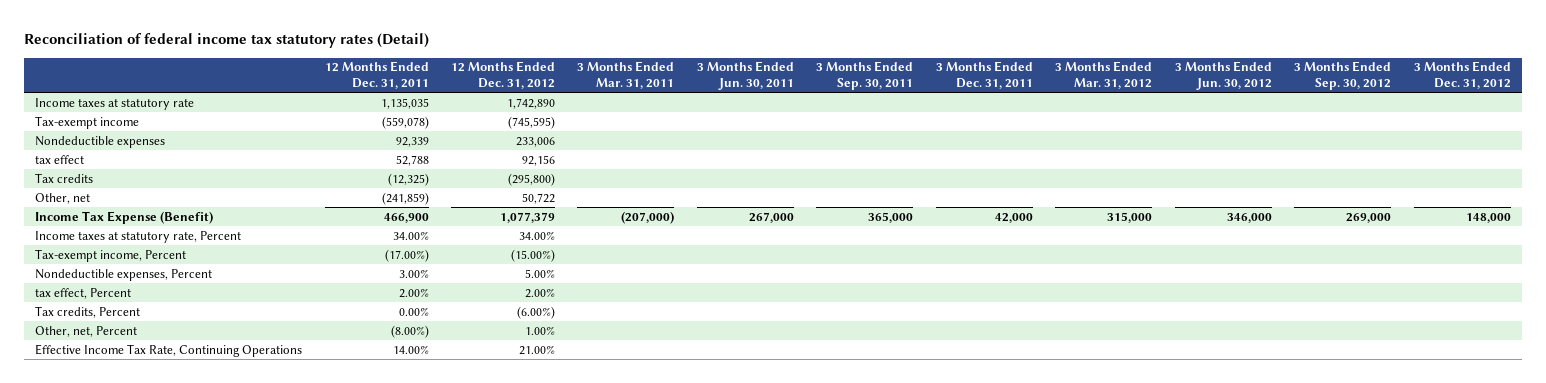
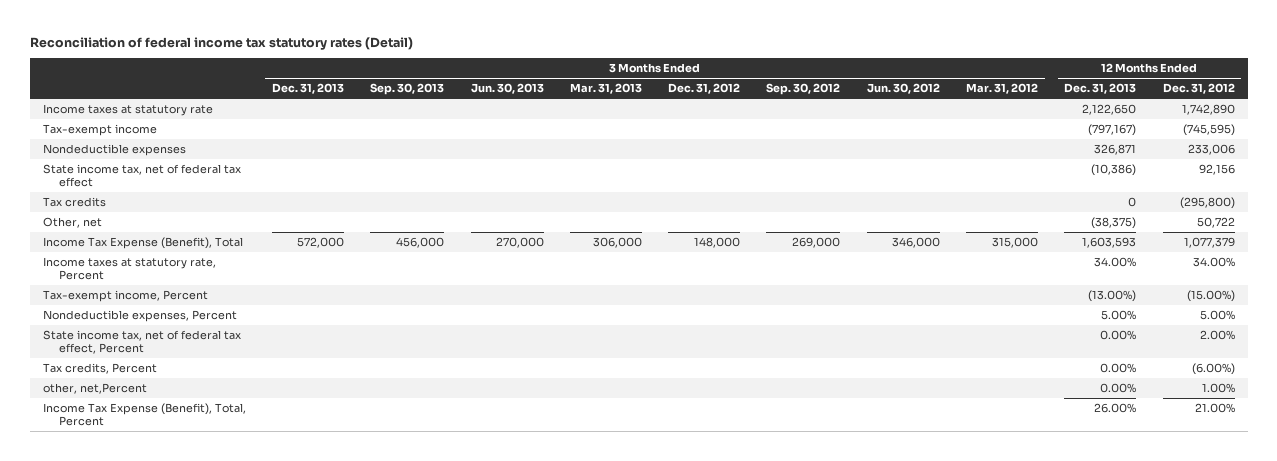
- | 12 Months Ended Dec. 31, 2011 | 12 Months Ended Dec. 31, 2012 | 3 Months Ended Mar. 31, 2011 | 3 Months Ended Jun. 30, 2011 | 3 Months Ended Sep. 30, 2011 | 3 Months Ended Dec. 31, 2011 | 3 Months Ended Mar. 31, 2012 | 3 Months Ended Jun. 30, 2012 | 3 Months Ended Sep. 30, 2012 | 3 Months Ended Dec. 31, 2012
+ | 3 Months Ended Dec. 31, 2013 | 3 Months Ended Sep. 30, 2013 | 3 Months Ended Jun. 30, 2013 | 3 Months Ended Mar. 31, 2013 | 3 Months Ended Dec. 31, 2012 | 3 Months Ended Sep. 30, 2012 | 3 Months Ended Jun. 30, 2012 | 3 Months Ended Mar. 31, 2012 | 12 Months Ended Dec. 31, 2013 | 12 Months Ended Dec. 31, 2012
- tax effect | 52,788 | 92,156 | | | | | | | |
+ State income tax, net of federal tax effect | | | | | | | | | (10,386) | 92,156
- Income Tax Expense (Benefit) | 466,900 | 1,077,379 | (207,000) | 267,000 | 365,000 | 42,000 | 315,000 | 346,000 | 269,000 | 148,000
+ Income Tax Expense (Benefit), Total | 572,000 | 456,000 | 270,000 | 306,000 | 148,000 | 269,000 | 346,000 | 315,000 | 1,603,593 | 1,077,379
- tax effect, Percent | 2.00% | 2.00% | | | | | | | |
+ State income tax, net of federal tax effect, Percent | | | | | | | | | 0.00% | 2.00%
- Other, net, Percent | (8.00%) | 1.00% | | | | | | | |
- Effective Income Tax Rate, Continuing Operations | 14.00% | 21.00% | | | | | | | |
+ other, net,Percent | | | | | | | | | 0.00% | 1.00%
+ Income Tax Expense (Benefit), Total, Percent | | | | | | | | | 26.00% | 21.00%

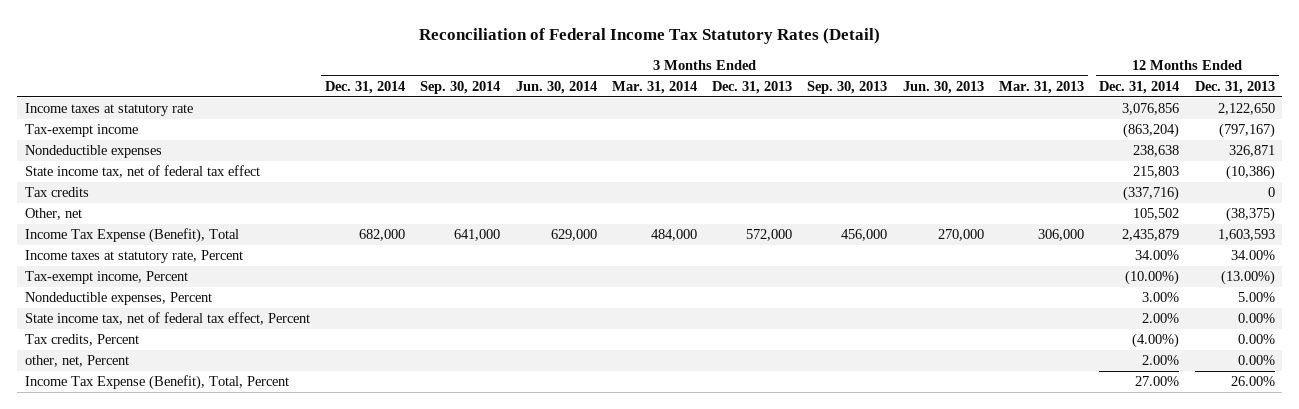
- Reconciliation of federal income tax statutory rates (Detail)
+ Reconciliation of Federal Income Tax Statutory Rates (Detail)
- | 3 Months Ended Dec. 31, 2013 | 3 Months Ended Sep. 30, 2013 | 3 Months Ended Jun. 30, 2013 | 3 Months Ended Mar. 31, 2013 | 3 Months Ended Dec. 31, 2012 | 3 Months Ended Sep. 30, 2012 | 3 Months Ended Jun. 30, 2012 | 3 Months Ended Mar. 31, 2012 | 12 Months Ended Dec. 31, 2013 | 12 Months Ended Dec. 31, 2012
+ | 3 Months Ended Dec. 31, 2014 | 3 Months Ended Sep. 30, 2014 | 3 Months Ended Jun. 30, 2014 | 3 Months Ended Mar. 31, 2014 | 3 Months Ended Dec. 31, 2013 | 3 Months Ended Sep. 30, 2013 | 3 Months Ended Jun. 30, 2013 | 3 Months Ended Mar. 31, 2013 | 12 Months Ended Dec. 31, 2014 | 12 Months Ended Dec. 31, 2013
- other, net,Percent | | | | | | | | | 0.00% | 1.00%
+ other, net, Percent | | | | | | | | | 2.00% | 0.00%

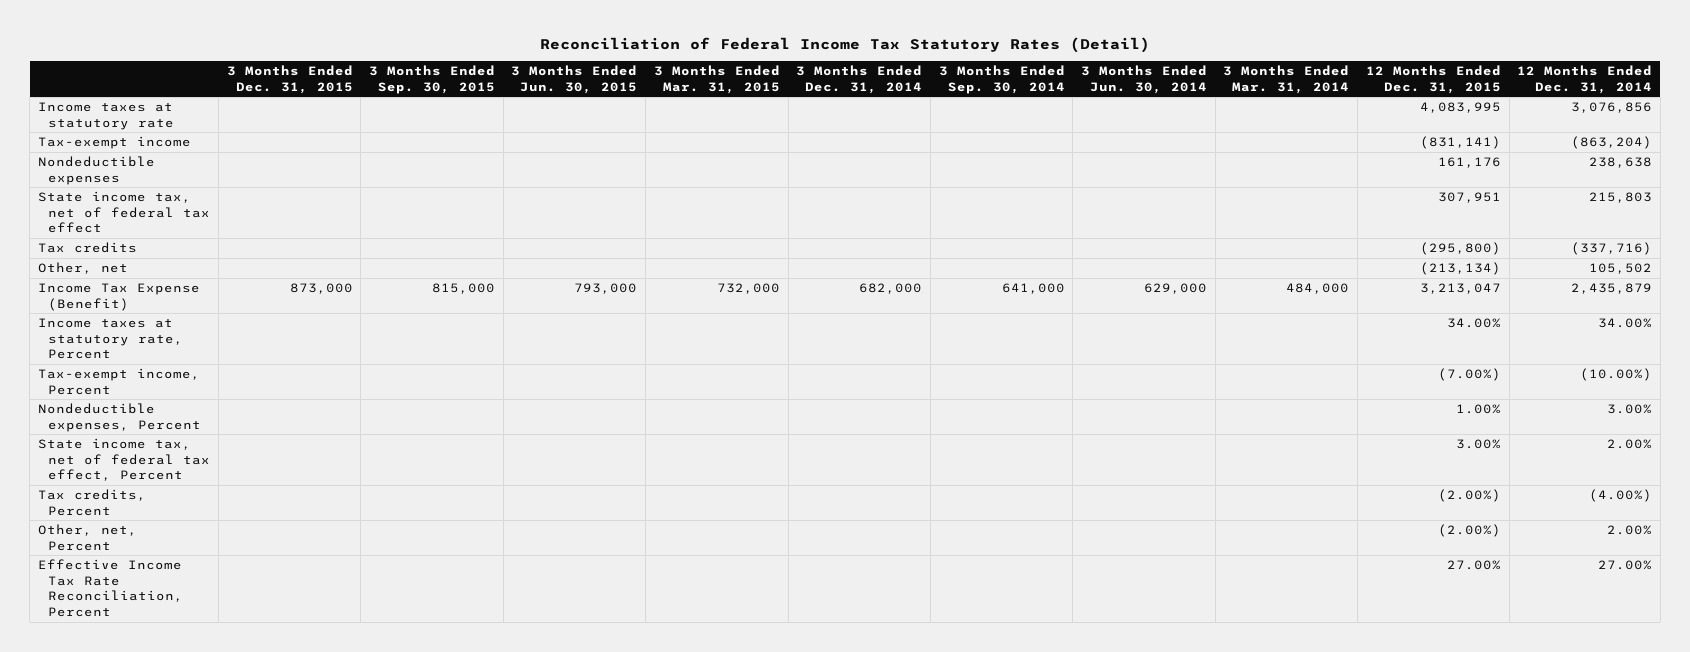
- | 3 Months Ended Dec. 31, 2014 | 3 Months Ended Sep. 30, 2014 | 3 Months Ended Jun. 30, 2014 | 3 Months Ended Mar. 31, 2014 | 3 Months Ended Dec. 31, 2013 | 3 Months Ended Sep. 30, 2013 | 3 Months Ended Jun. 30, 2013 | 3 Months Ended Mar. 31, 2013 | 12 Months Ended Dec. 31, 2014 | 12 Months Ended Dec. 31, 2013
+ | 3 Months Ended Dec. 31, 2015 | 3 Months Ended Sep. 30, 2015 | 3 Months Ended Jun. 30, 2015 | 3 Months Ended Mar. 31, 2015 | 3 Months Ended Dec. 31, 2014 | 3 Months Ended Sep. 30, 2014 | 3 Months Ended Jun. 30, 2014 | 3 Months Ended Mar. 31, 2014 | 12 Months Ended Dec. 31, 2015 | 12 Months Ended Dec. 31, 2014
- Income Tax Expense (Benefit), Total | 682,000 | 641,000 | 629,000 | 484,000 | 572,000 | 456,000 | 270,000 | 306,000 | 2,435,879 | 1,603,593
+ Income Tax Expense (Benefit) | 873,000 | 815,000 | 793,000 | 732,000 | 682,000 | 641,000 | 629,000 | 484,000 | 3,213,047 | 2,435,879
- other, net, Percent | | | | | | | | | 2.00% | 0.00%
- Income Tax Expense (Benefit), Total, Percent | | | | | | | | | 27.00% | 26.00%
+ Other, net, Percent | | | | | | | | | (2.00%) | 2.00%
+ Effective Income Tax Rate Reconciliation, Percent | | | | | | | | | 27.00% | 27.00%

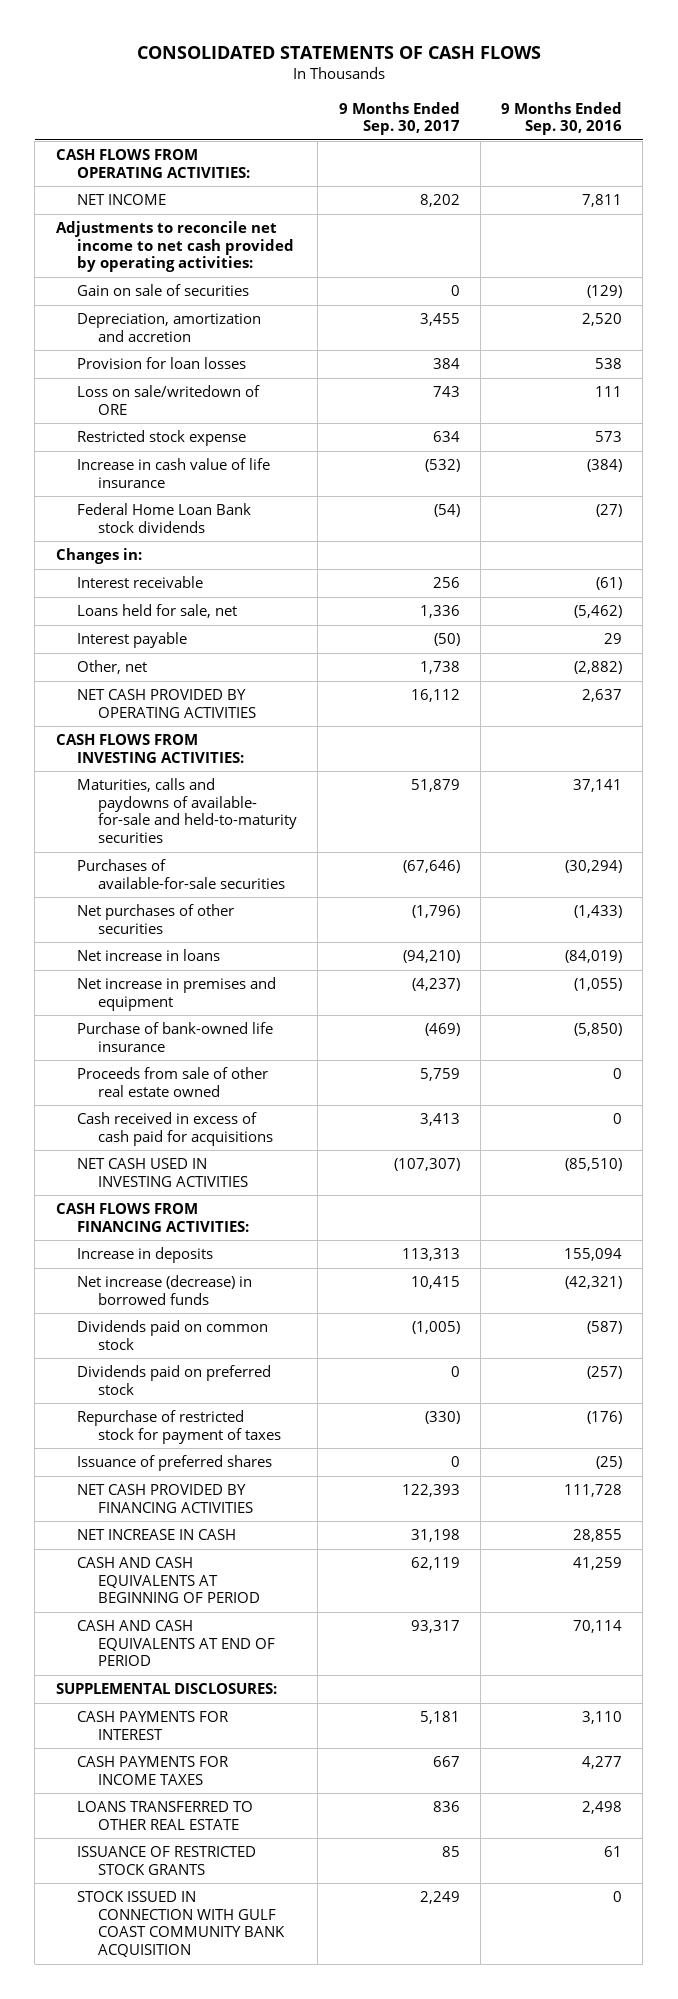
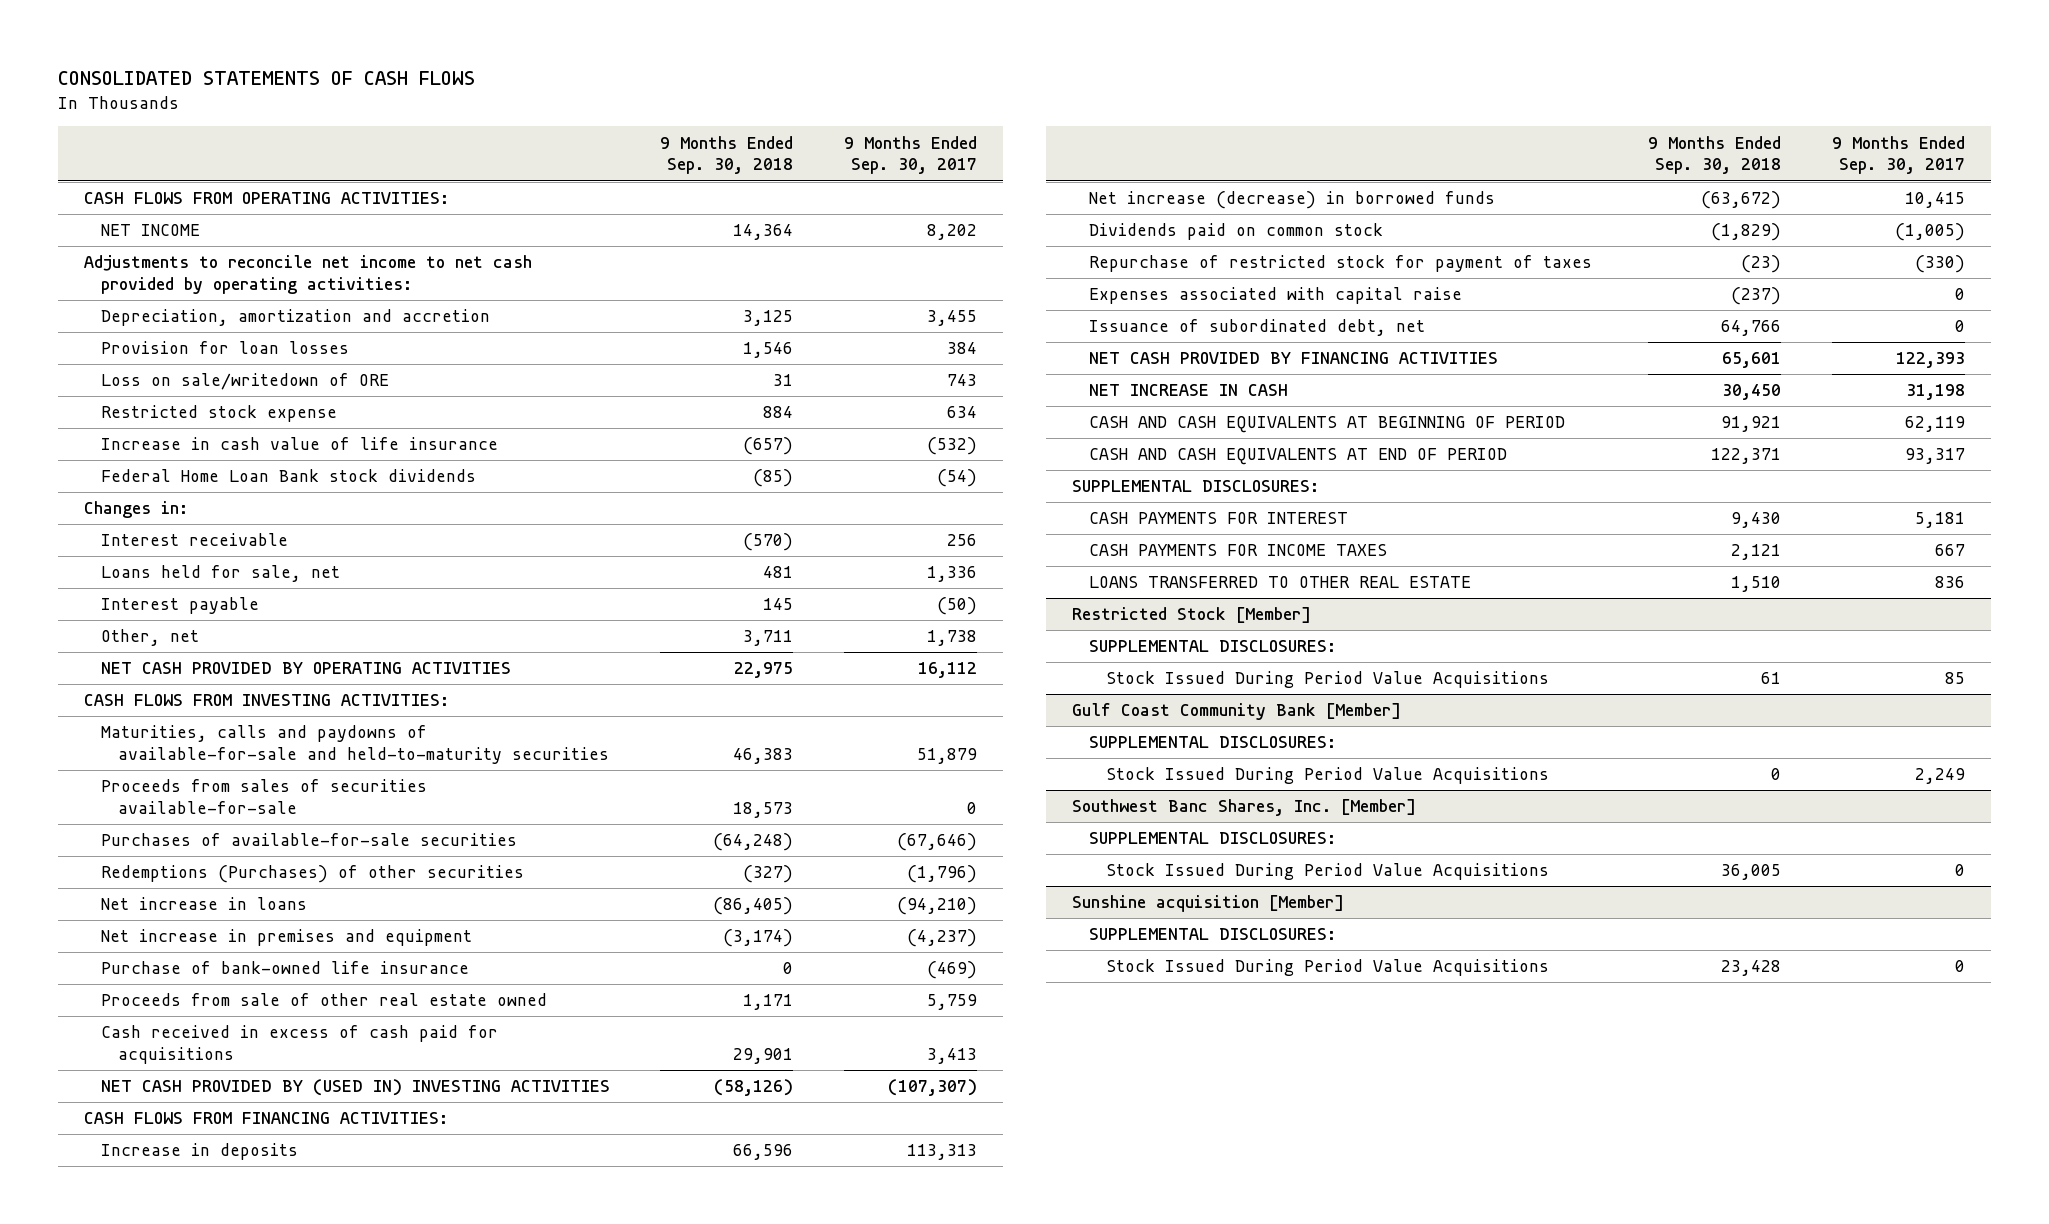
- | 9 Months Ended Sep. 30, 2017 | 9 Months Ended Sep. 30, 2016
+ | 9 Months Ended Sep. 30, 2018 | 9 Months Ended Sep. 30, 2017
- Gain on sale of securities | 0 | (129)
- Maturities, calls and paydowns of available- for-sale and held-to-maturity securities | 51,879 | 37,141
+ Maturities, calls and paydowns of available-for-sale and held-to-maturity securities | 46,383 | 51,879
+ Proceeds from sales of securities available-for-sale | 18,573 | 0
- Net purchases of other securities | (1,796) | (1,433)
+ Redemptions (Purchases) of other securities | (327) | (1,796)
- NET CASH USED IN INVESTING ACTIVITIES | (107,307) | (85,510)
+ NET CASH PROVIDED BY (USED IN) INVESTING ACTIVITIES | (58,126) | (107,307)
- Dividends paid on preferred stock | 0 | (257)
- Issuance of preferred shares | 0 | (25)
+ Expenses associated with capital raise | (237) | 0
+ Issuance of subordinated debt, net | 64,766 | 0
- ISSUANCE OF RESTRICTED STOCK GRANTS | 85 | 61
- STOCK ISSUED IN CONNECTION WITH GULF COAST COMMUNITY BANK ACQUISITION | 2,249 | 0
+ Restricted Stock [Member]
+ SUPPLEMENTAL DISCLOSURES:
+ Stock Issued During Period Value Acquisitions | 61 | 85
+ Gulf Coast Community Bank [Member]
+ SUPPLEMENTAL DISCLOSURES:
+ Stock Issued During Period Value Acquisitions | 0 | 2,249
+ Southwest Banc Shares, Inc. [Member]
+ SUPPLEMENTAL DISCLOSURES:
+ Stock Issued During Period Value Acquisitions | 36,005 | 0
+ Sunshine acquisition [Member]
+ SUPPLEMENTAL DISCLOSURES:
+ Stock Issued During Period Value Acquisitions | 23,428 | 0

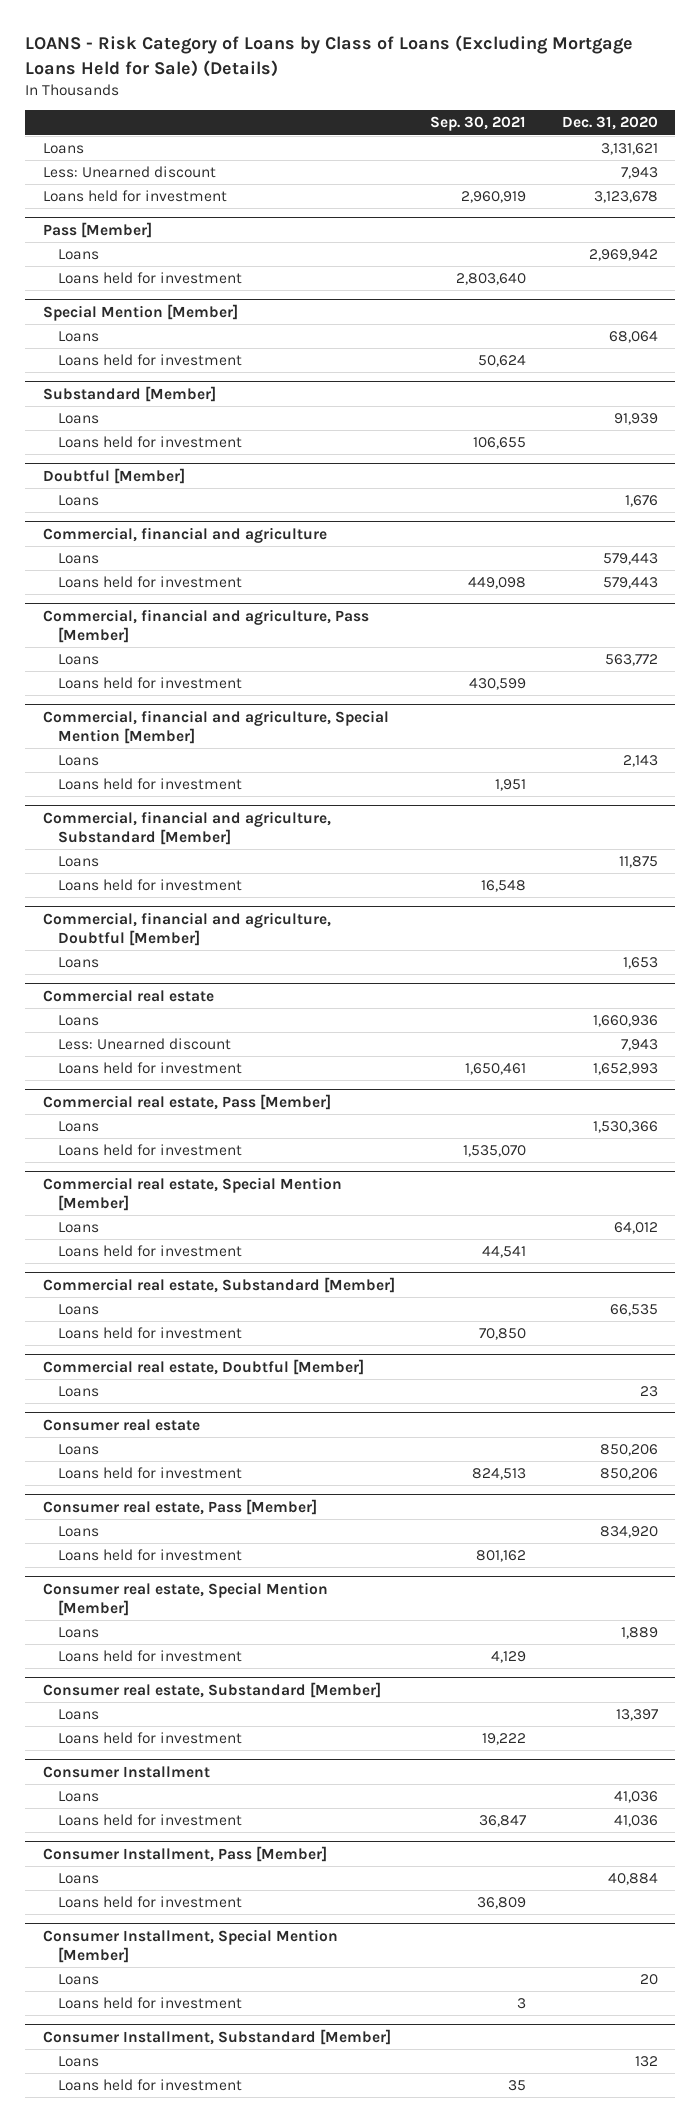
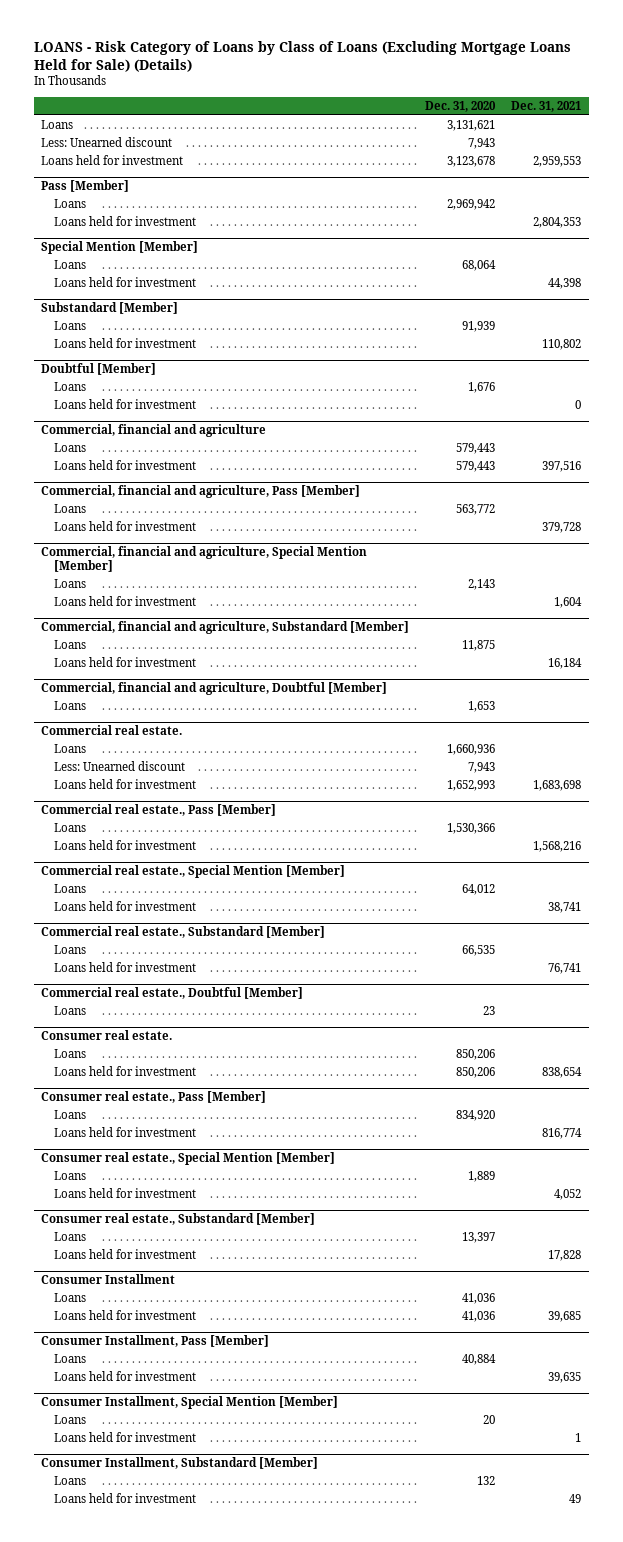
- | Sep. 30, 2021 | Dec. 31, 2020
+ | Dec. 31, 2020 | Dec. 31, 2021
@ Doubtful [Member]
+ Loans held for investment | | 0
- Commercial real estate
+ Commercial real estate.
- Commercial real estate, Pass [Member]
+ Commercial real estate., Pass [Member]
- Commercial real estate, Special Mention [Member]
+ Commercial real estate., Special Mention [Member]
- Commercial real estate, Substandard [Member]
+ Commercial real estate., Substandard [Member]
- Commercial real estate, Doubtful [Member]
+ Commercial real estate., Doubtful [Member]
- Consumer real estate
+ Consumer real estate.
- Consumer real estate, Pass [Member]
+ Consumer real estate., Pass [Member]
- Consumer real estate, Special Mention [Member]
+ Consumer real estate., Special Mention [Member]
- Consumer real estate, Substandard [Member]
+ Consumer real estate., Substandard [Member]

